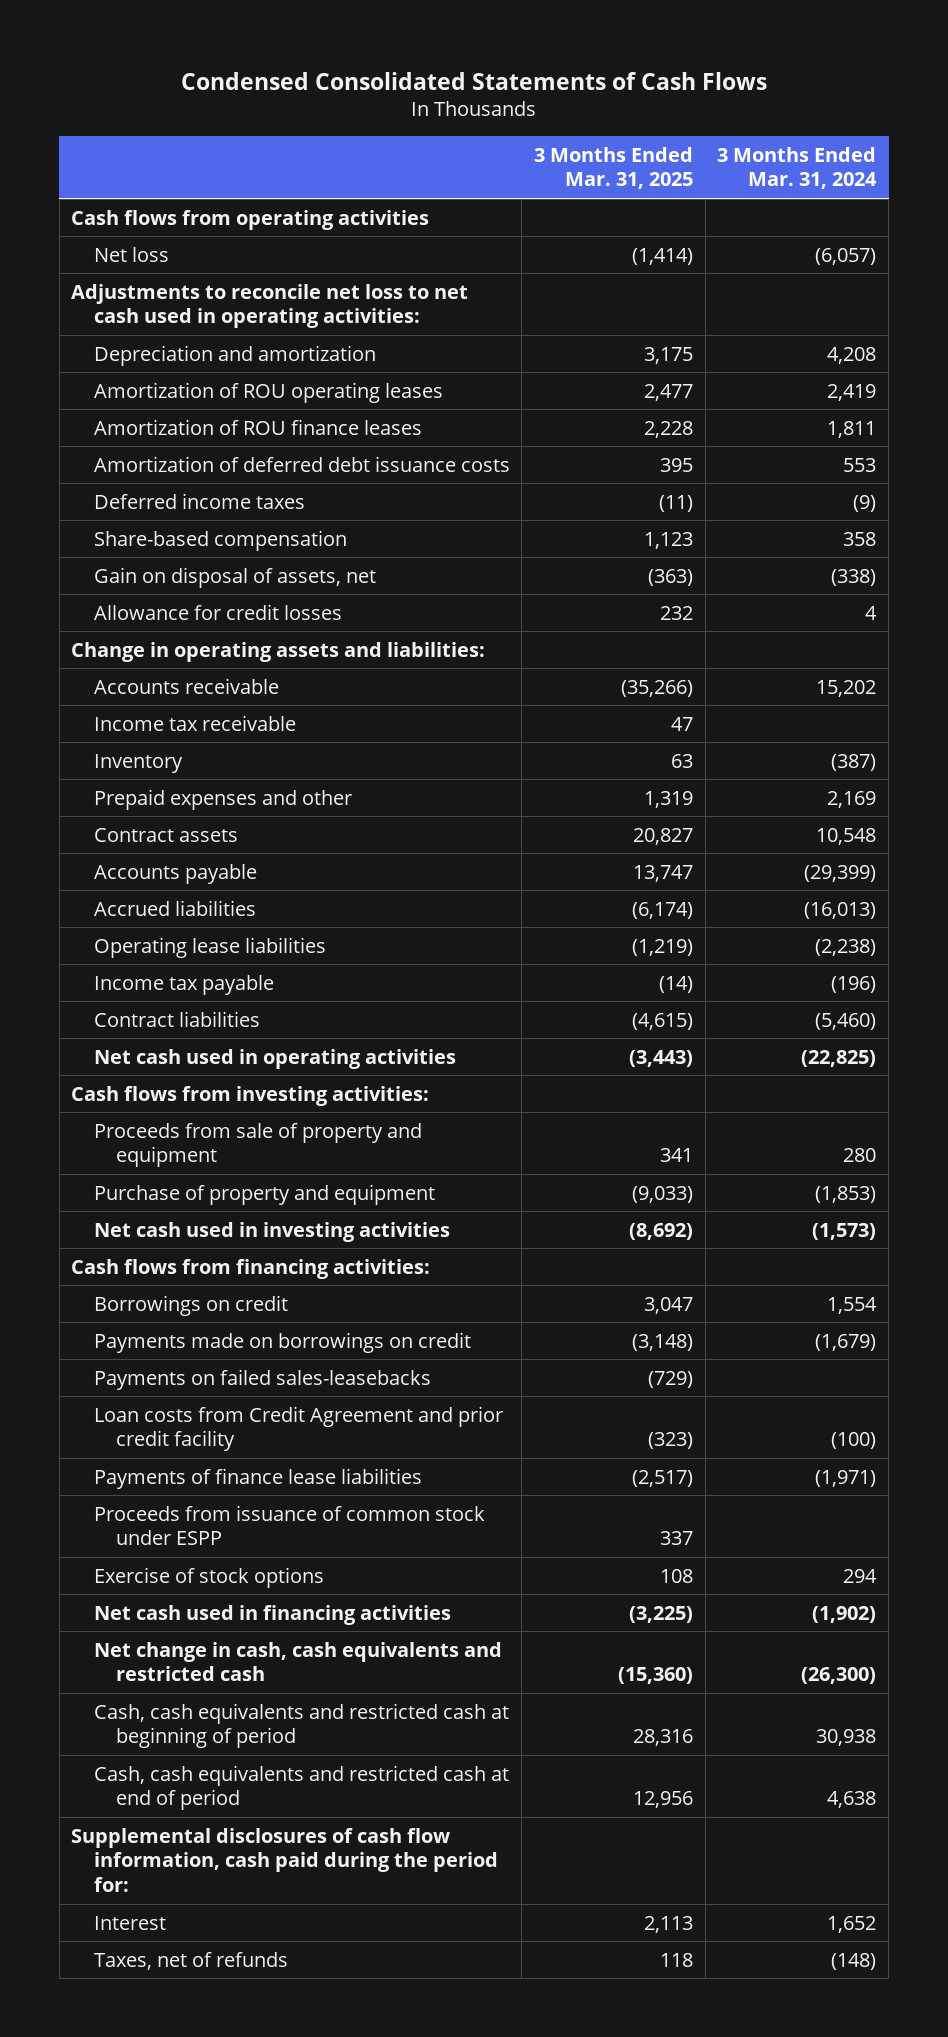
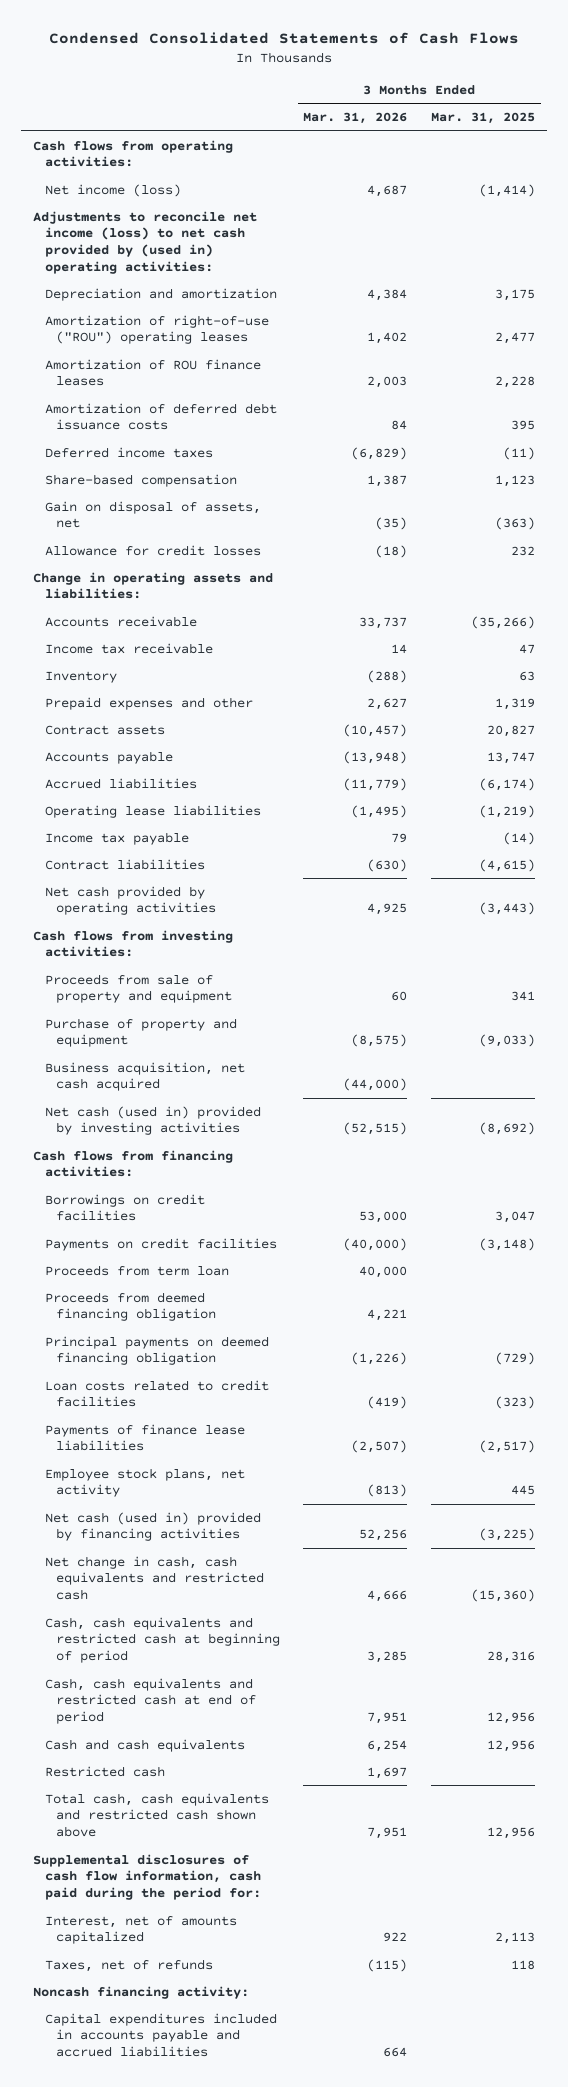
- | 3 Months Ended Mar. 31, 2025 | 3 Months Ended Mar. 31, 2024
+ | 3 Months Ended Mar. 31, 2026 | 3 Months Ended Mar. 31, 2025
- Cash flows from operating activities
- Net loss | (1,414) | (6,057)
- Adjustments to reconcile net loss to net cash used in operating activities:
+ Cash flows from operating activities:
+ Net income (loss) | 4,687 | (1,414)
+ Adjustments to reconcile net income (loss) to net cash provided by (used in) operating activities:
- Amortization of ROU operating leases | 2,477 | 2,419
+ Amortization of right-of-use ("ROU") operating leases | 1,402 | 2,477
- Net cash used in operating activities | (3,443) | (22,825)
+ Net cash provided by operating activities | 4,925 | (3,443)
- Net cash used in investing activities | (8,692) | (1,573)
+ Business acquisition, net cash acquired | (44,000) |
+ Net cash (used in) provided by investing activities | (52,515) | (8,692)
- Borrowings on credit | 3,047 | 1,554
- Payments made on borrowings on credit | (3,148) | (1,679)
- Payments on failed sales-leasebacks | (729) |
- Loan costs from Credit Agreement and prior credit facility | (323) | (100)
+ Borrowings on credit facilities | 53,000 | 3,047
+ Payments on credit facilities | (40,000) | (3,148)
+ Proceeds from term loan | 40,000 |
+ Proceeds from deemed financing obligation | 4,221 |
+ Principal payments on deemed financing obligation | (1,226) | (729)
+ Loan costs related to credit facilities | (419) | (323)
- Proceeds from issuance of common stock under ESPP | 337 |
- Exercise of stock options | 108 | 294
- Net cash used in financing activities | (3,225) | (1,902)
+ Employee stock plans, net activity | (813) | 445
+ Net cash (used in) provided by financing activities | 52,256 | (3,225)
+ Cash and cash equivalents | 6,254 | 12,956
+ Restricted cash | 1,697 |
+ Total cash, cash equivalents and restricted cash shown above | 7,951 | 12,956
- Interest | 2,113 | 1,652
+ Interest, net of amounts capitalized | 922 | 2,113
+ Noncash financing activity:
+ Capital expenditures included in accounts payable and accrued liabilities | 664 |

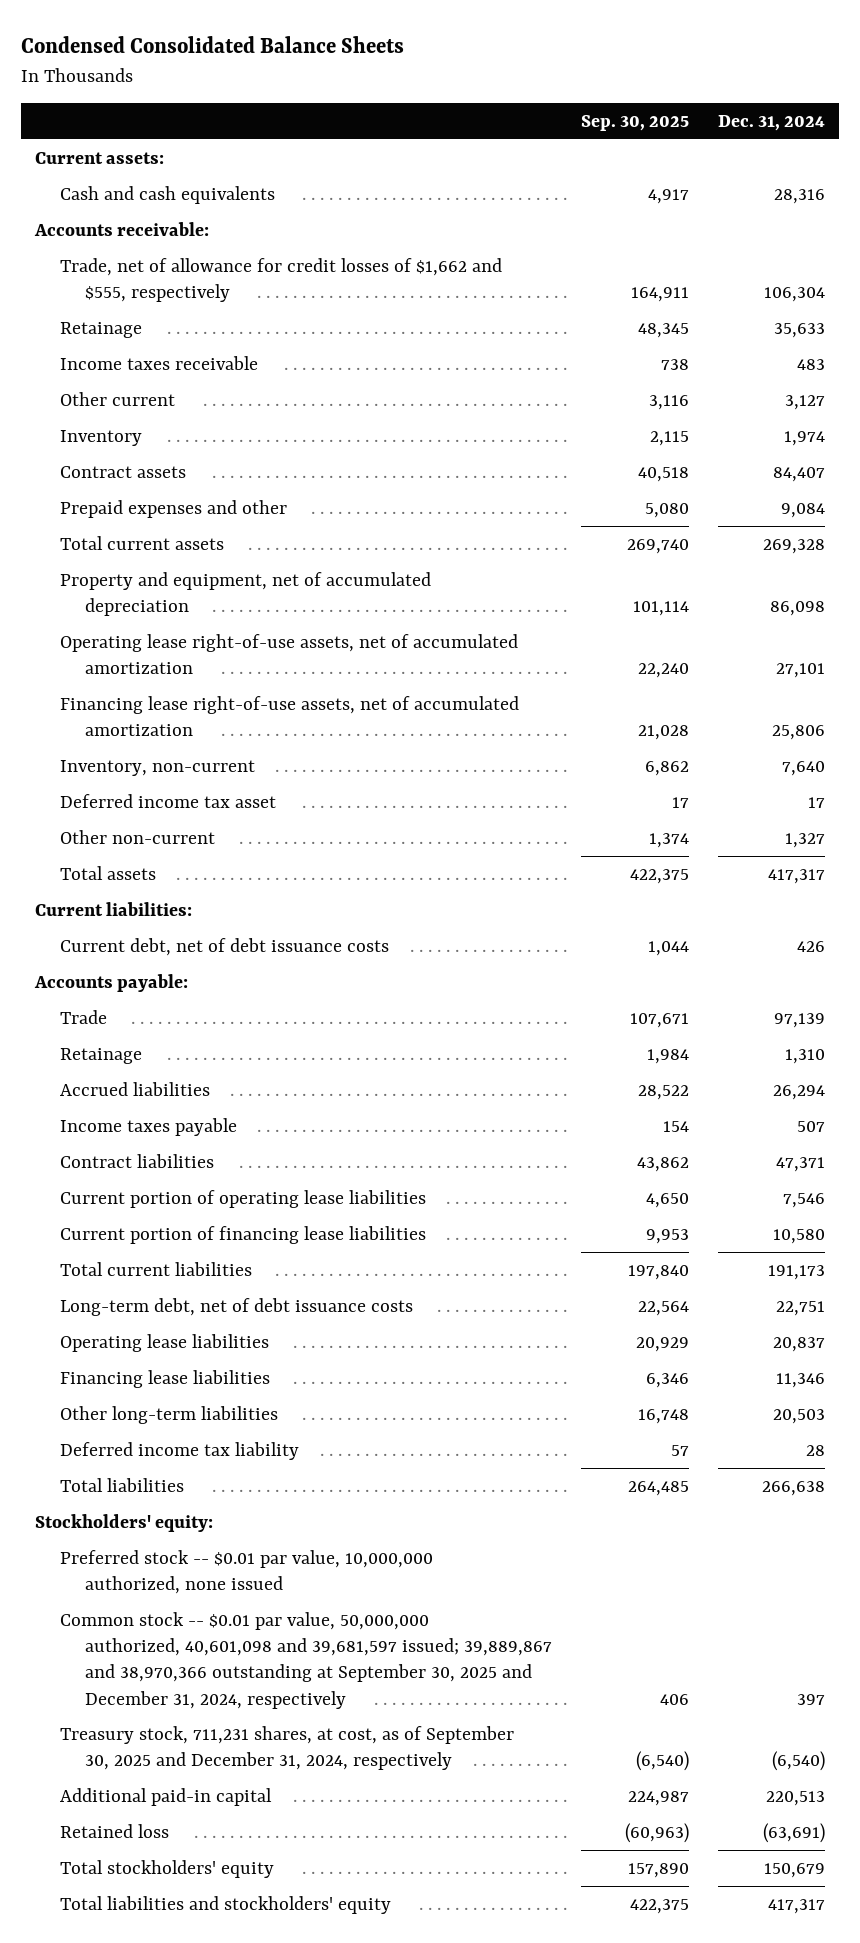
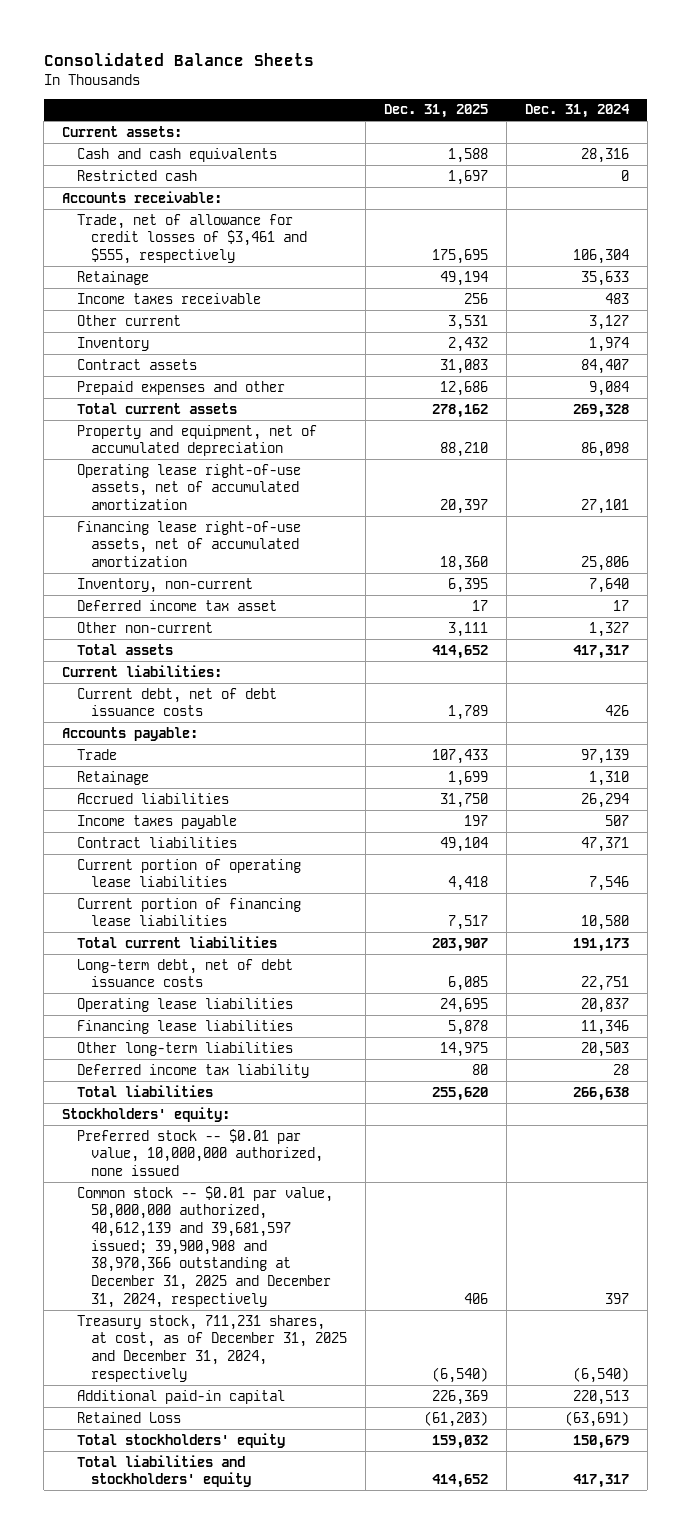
- Condensed Consolidated Balance Sheets
+ Consolidated Balance Sheets
- | Sep. 30, 2025 | Dec. 31, 2024
+ | Dec. 31, 2025 | Dec. 31, 2024
+ Restricted cash | 1,697 | 0
- Trade, net of allowance for credit losses of $1,662 and $555, respectively | 164,911 | 106,304
+ Trade, net of allowance for credit losses of $3,461 and $555, respectively | 175,695 | 106,304
- Common stock -- $0.01 par value, 50,000,000 authorized, 40,601,098 and 39,681,597 issued; 39,889,867 and 38,970,366 outstanding at September 30, 2025 and December 31, 2024, respectively | 406 | 397
- Treasury stock, 711,231 shares, at cost, as of September 30, 2025 and December 31, 2024, respectively | (6,540) | (6,540)
+ Common stock -- $0.01 par value, 50,000,000 authorized, 40,612,139 and 39,681,597 issued; 39,900,908 and 38,970,366 outstanding at December 31, 2025 and December 31, 2024, respectively | 406 | 397
+ Treasury stock, 711,231 shares, at cost, as of December 31, 2025 and December 31, 2024, respectively | (6,540) | (6,540)
- Retained loss | (60,963) | (63,691)
+ Retained Loss | (61,203) | (63,691)

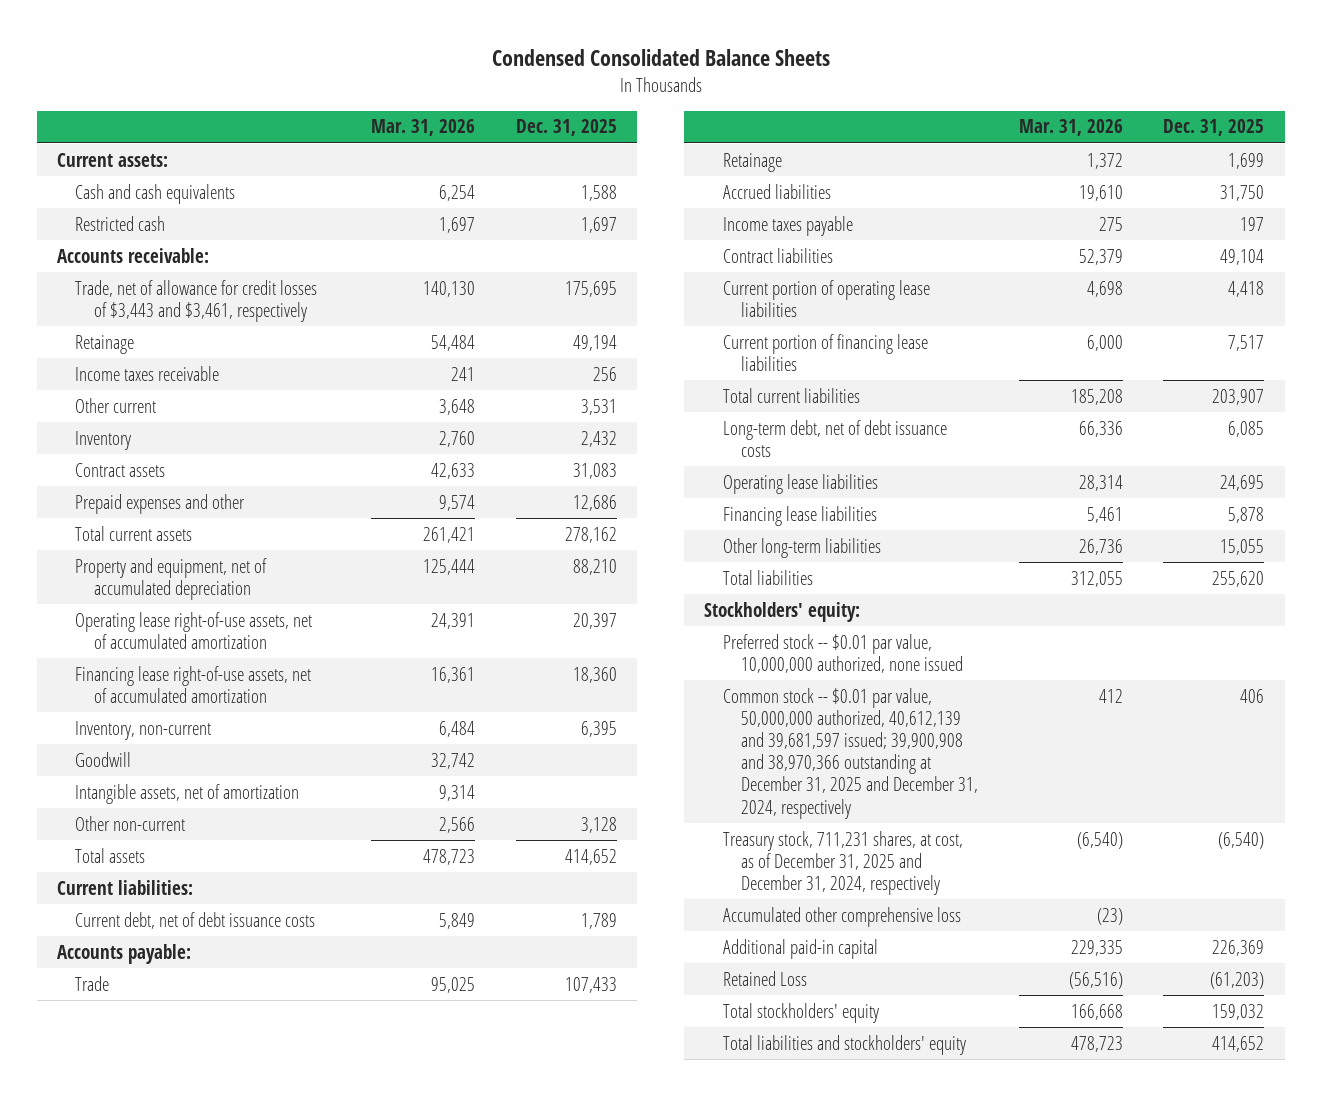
- Consolidated Balance Sheets
+ Condensed Consolidated Balance Sheets
- | Dec. 31, 2025 | Dec. 31, 2024
+ | Mar. 31, 2026 | Dec. 31, 2025
- Trade, net of allowance for credit losses of $3,461 and $555, respectively | 175,695 | 106,304
+ Trade, net of allowance for credit losses of $3,443 and $3,461, respectively | 140,130 | 175,695
- Deferred income tax asset | 17 | 17
- Other non-current | 3,111 | 1,327
+ Goodwill | 32,742 |
+ Intangible assets, net of amortization | 9,314 |
+ Other non-current | 2,566 | 3,128
- Other long-term liabilities | 14,975 | 20,503
- Deferred income tax liability | 80 | 28
+ Other long-term liabilities | 26,736 | 15,055
+ Accumulated other comprehensive loss | (23) |

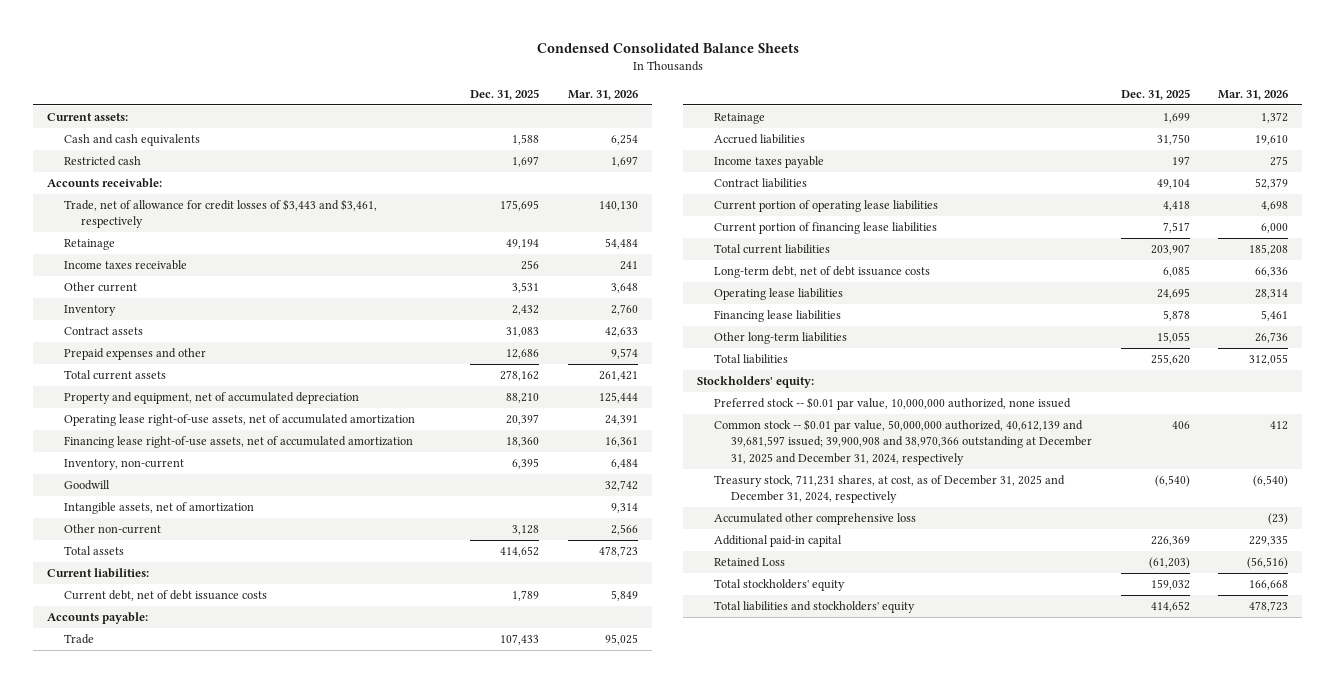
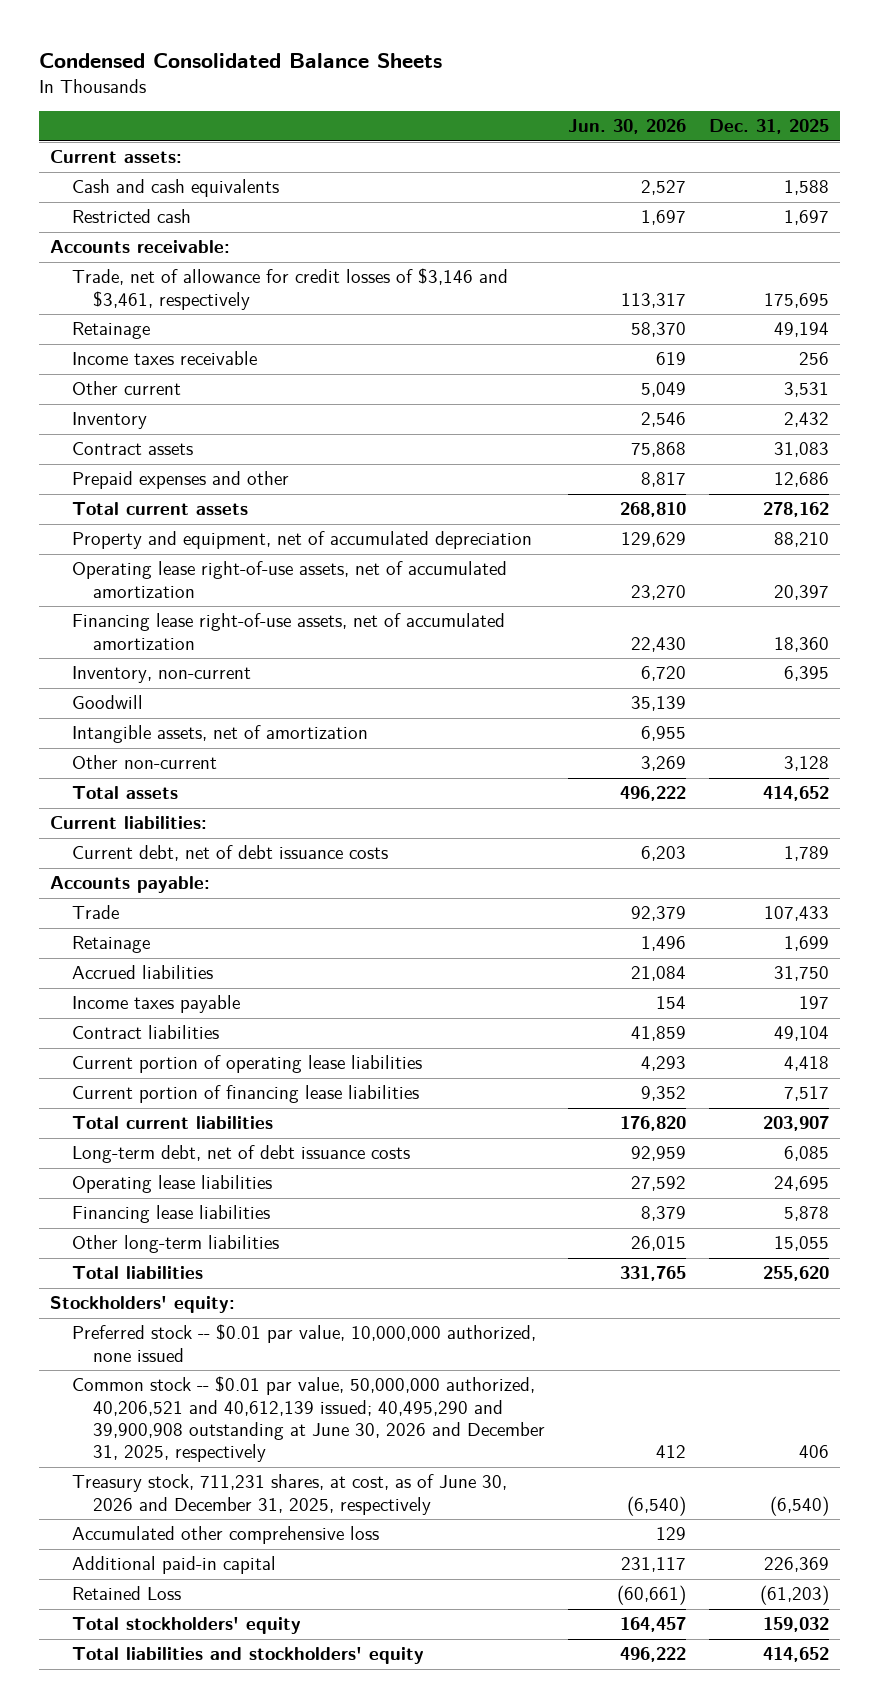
- | Dec. 31, 2025 | Mar. 31, 2026
+ | Jun. 30, 2026 | Dec. 31, 2025
- Trade, net of allowance for credit losses of $3,443 and $3,461, respectively | 175,695 | 140,130
+ Trade, net of allowance for credit losses of $3,146 and $3,461, respectively | 113,317 | 175,695
- Common stock -- $0.01 par value, 50,000,000 authorized, 40,612,139 and 39,681,597 issued; 39,900,908 and 38,970,366 outstanding at December 31, 2025 and December 31, 2024, respectively | 406 | 412
- Treasury stock, 711,231 shares, at cost, as of December 31, 2025 and December 31, 2024, respectively | (6,540) | (6,540)
+ Common stock -- $0.01 par value, 50,000,000 authorized, 40,206,521 and 40,612,139 issued; 40,495,290 and 39,900,908 outstanding at June 30, 2026 and December 31, 2025, respectively | 412 | 406
+ Treasury stock, 711,231 shares, at cost, as of June 30, 2026 and December 31, 2025, respectively | (6,540) | (6,540)

